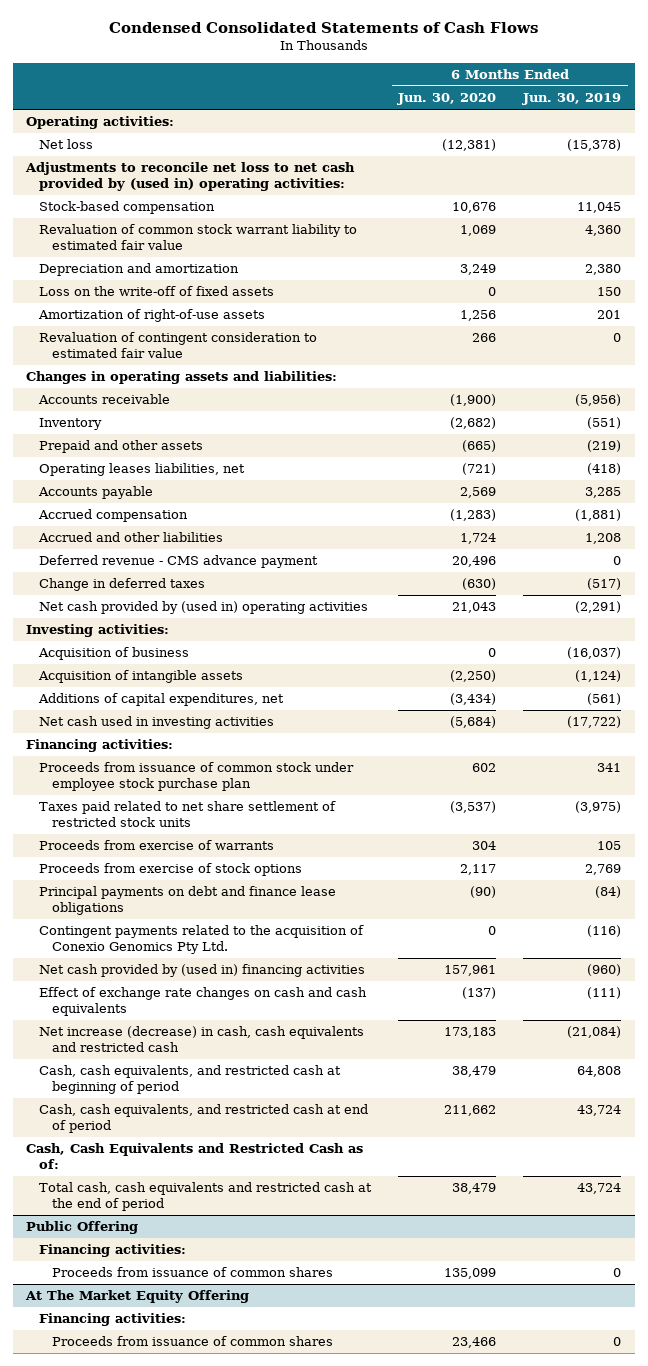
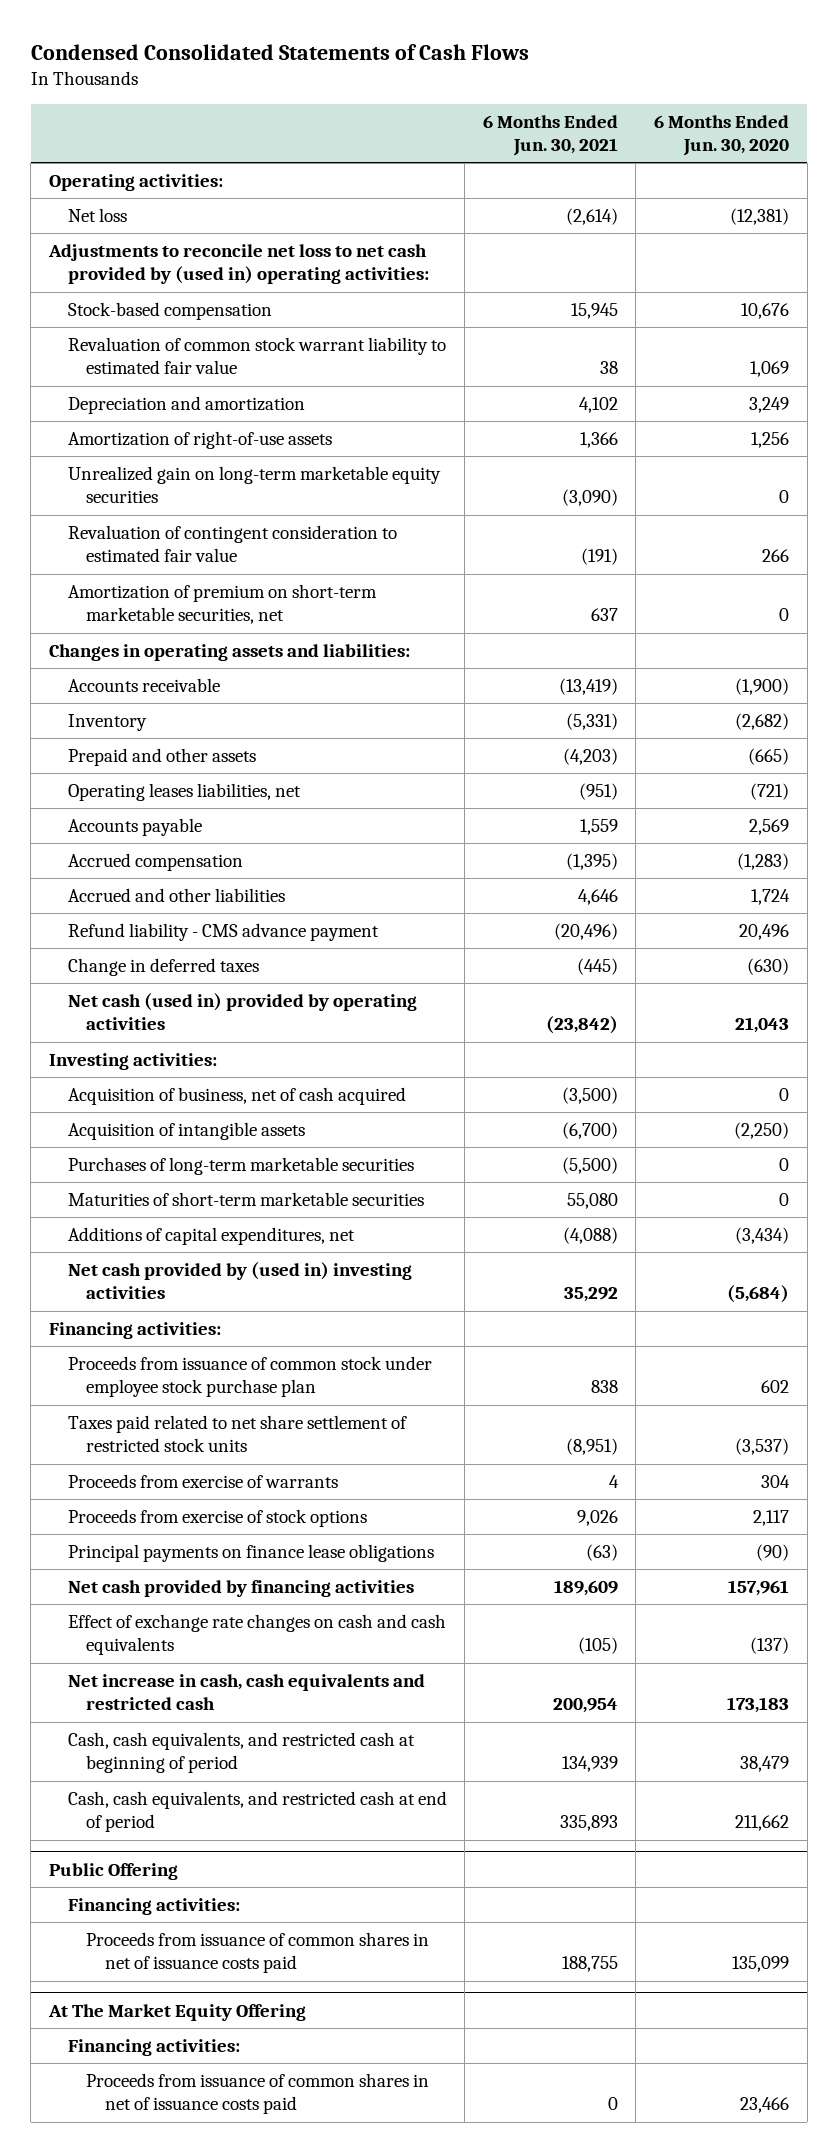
- | 6 Months Ended Jun. 30, 2020 | 6 Months Ended Jun. 30, 2019
+ | 6 Months Ended Jun. 30, 2021 | 6 Months Ended Jun. 30, 2020
- Loss on the write-off of fixed assets | 0 | 150
+ Unrealized gain on long-term marketable equity securities | (3,090) | 0
+ Amortization of premium on short-term marketable securities, net | 637 | 0
- Deferred revenue - CMS advance payment | 20,496 | 0
+ Refund liability - CMS advance payment | (20,496) | 20,496
- Net cash provided by (used in) operating activities | 21,043 | (2,291)
+ Net cash (used in) provided by operating activities | (23,842) | 21,043
- Acquisition of business | 0 | (16,037)
+ Acquisition of business, net of cash acquired | (3,500) | 0
+ Purchases of long-term marketable securities | (5,500) | 0
+ Maturities of short-term marketable securities | 55,080 | 0
- Net cash used in investing activities | (5,684) | (17,722)
+ Net cash provided by (used in) investing activities | 35,292 | (5,684)
- Principal payments on debt and finance lease obligations | (90) | (84)
- Contingent payments related to the acquisition of Conexio Genomics Pty Ltd. | 0 | (116)
- Net cash provided by (used in) financing activities | 157,961 | (960)
+ Principal payments on finance lease obligations | (63) | (90)
+ Net cash provided by financing activities | 189,609 | 157,961
- Net increase (decrease) in cash, cash equivalents and restricted cash | 173,183 | (21,084)
+ Net increase in cash, cash equivalents and restricted cash | 200,954 | 173,183
- Cash, Cash Equivalents and Restricted Cash as of:
- Total cash, cash equivalents and restricted cash at the end of period | 38,479 | 43,724
@ Public Offering
- Proceeds from issuance of common shares | 135,099 | 0
+ Proceeds from issuance of common shares in net of issuance costs paid | 188,755 | 135,099
@ At The Market Equity Offering
- Proceeds from issuance of common shares | 23,466 | 0
+ Proceeds from issuance of common shares in net of issuance costs paid | 0 | 23,466

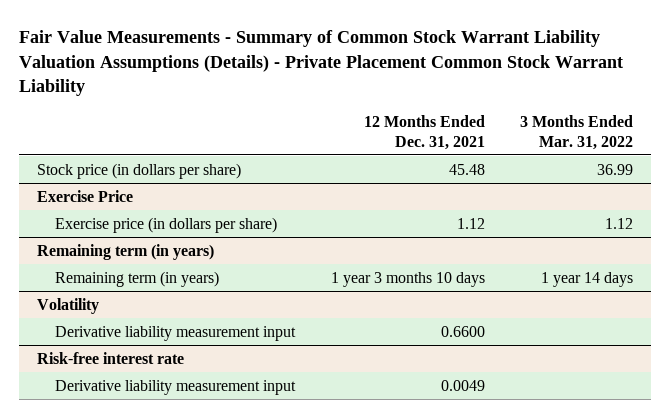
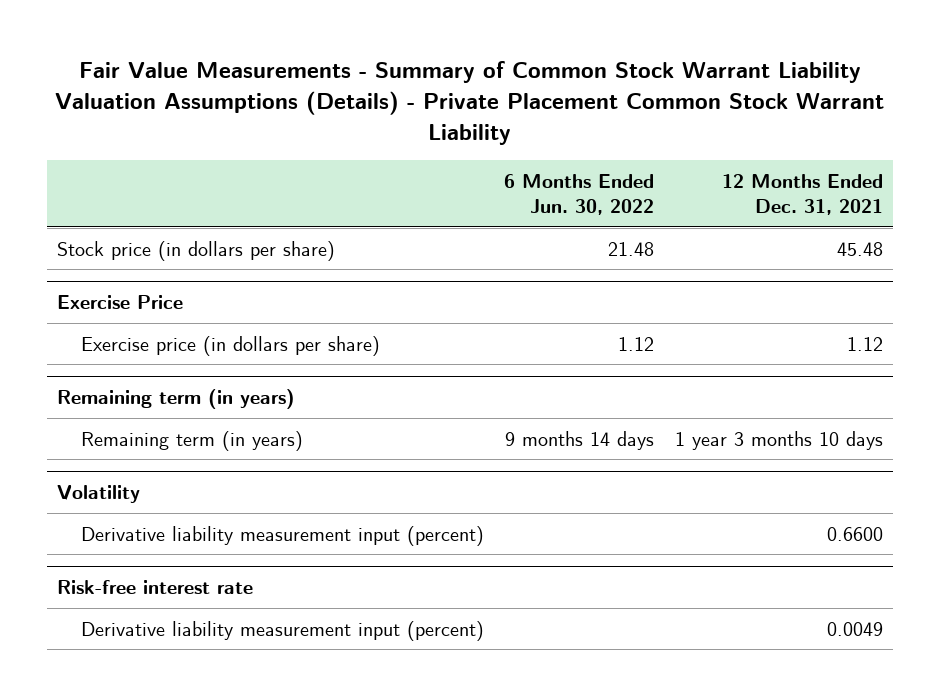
- | 12 Months Ended Dec. 31, 2021 | 3 Months Ended Mar. 31, 2022
+ | 6 Months Ended Jun. 30, 2022 | 12 Months Ended Dec. 31, 2021
@ Volatility
- Derivative liability measurement input | 0.6600 |
+ Derivative liability measurement input (percent) | | 0.6600
@ Risk-free interest rate
- Derivative liability measurement input | 0.0049 |
+ Derivative liability measurement input (percent) | | 0.0049

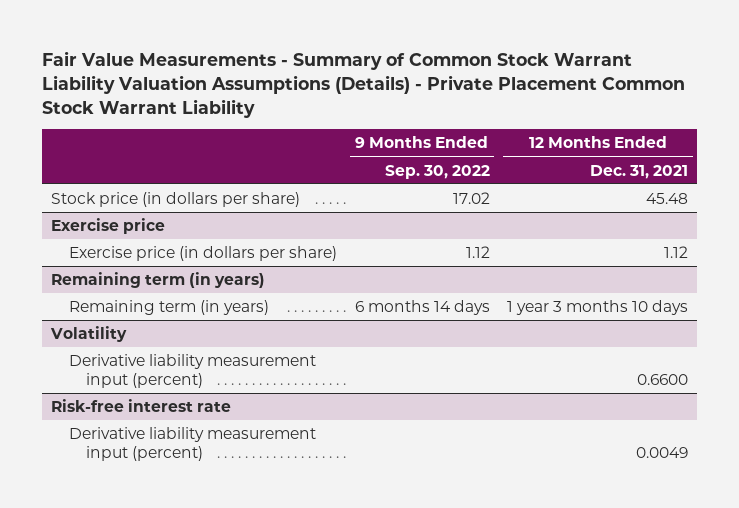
- | 6 Months Ended Jun. 30, 2022 | 12 Months Ended Dec. 31, 2021
+ | 9 Months Ended Sep. 30, 2022 | 12 Months Ended Dec. 31, 2021
- Exercise Price
+ Exercise price

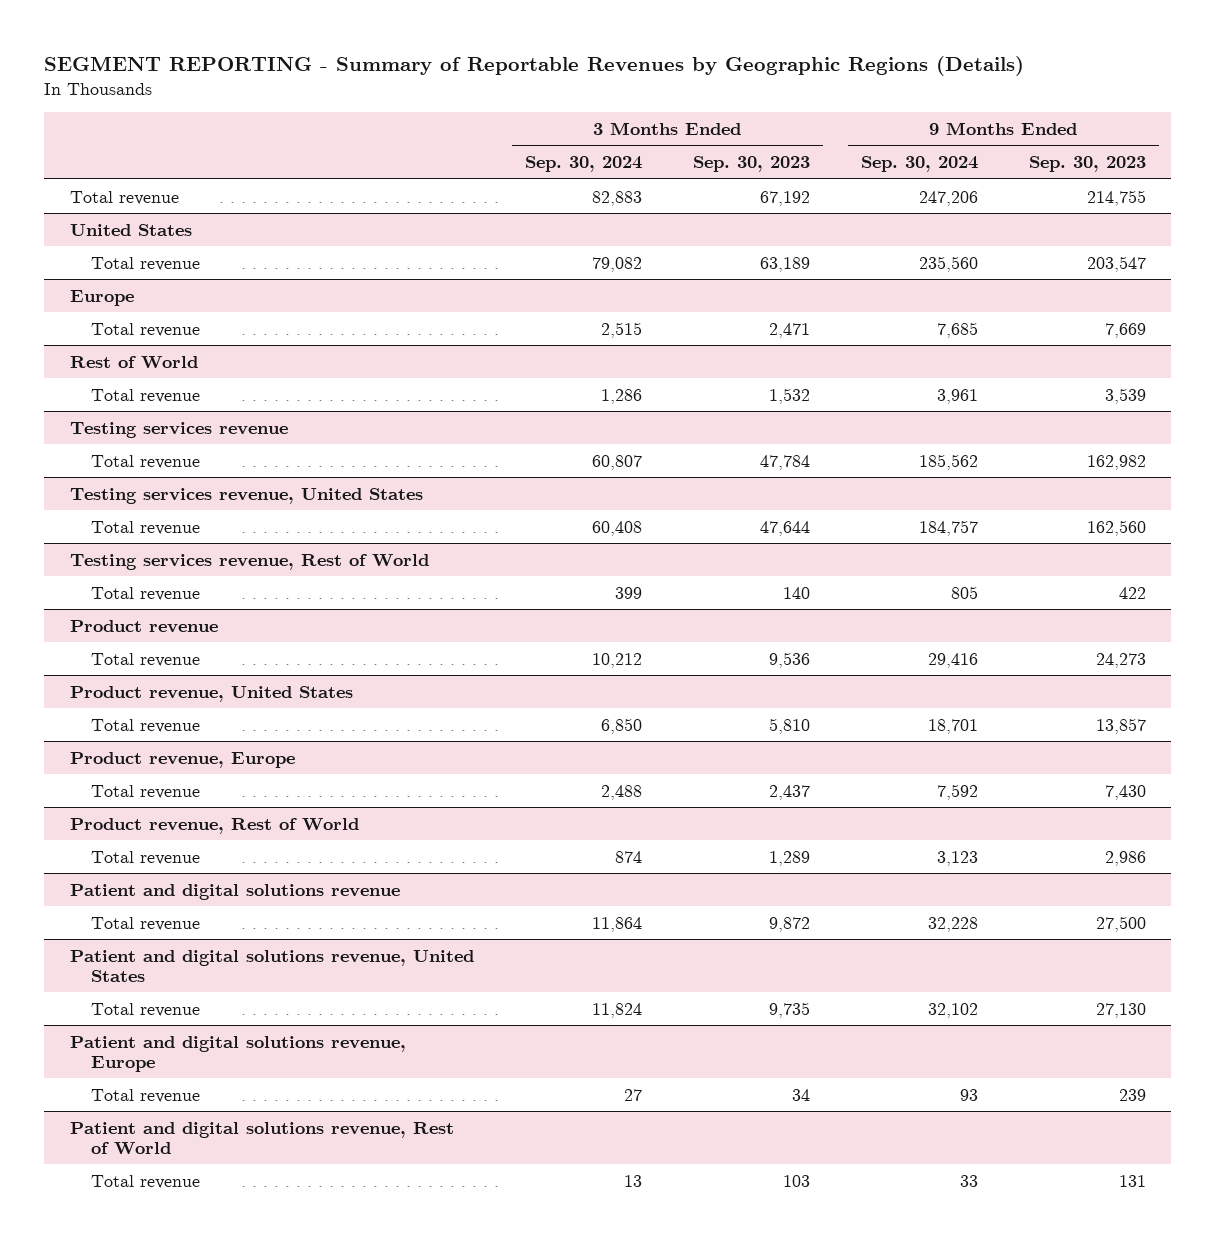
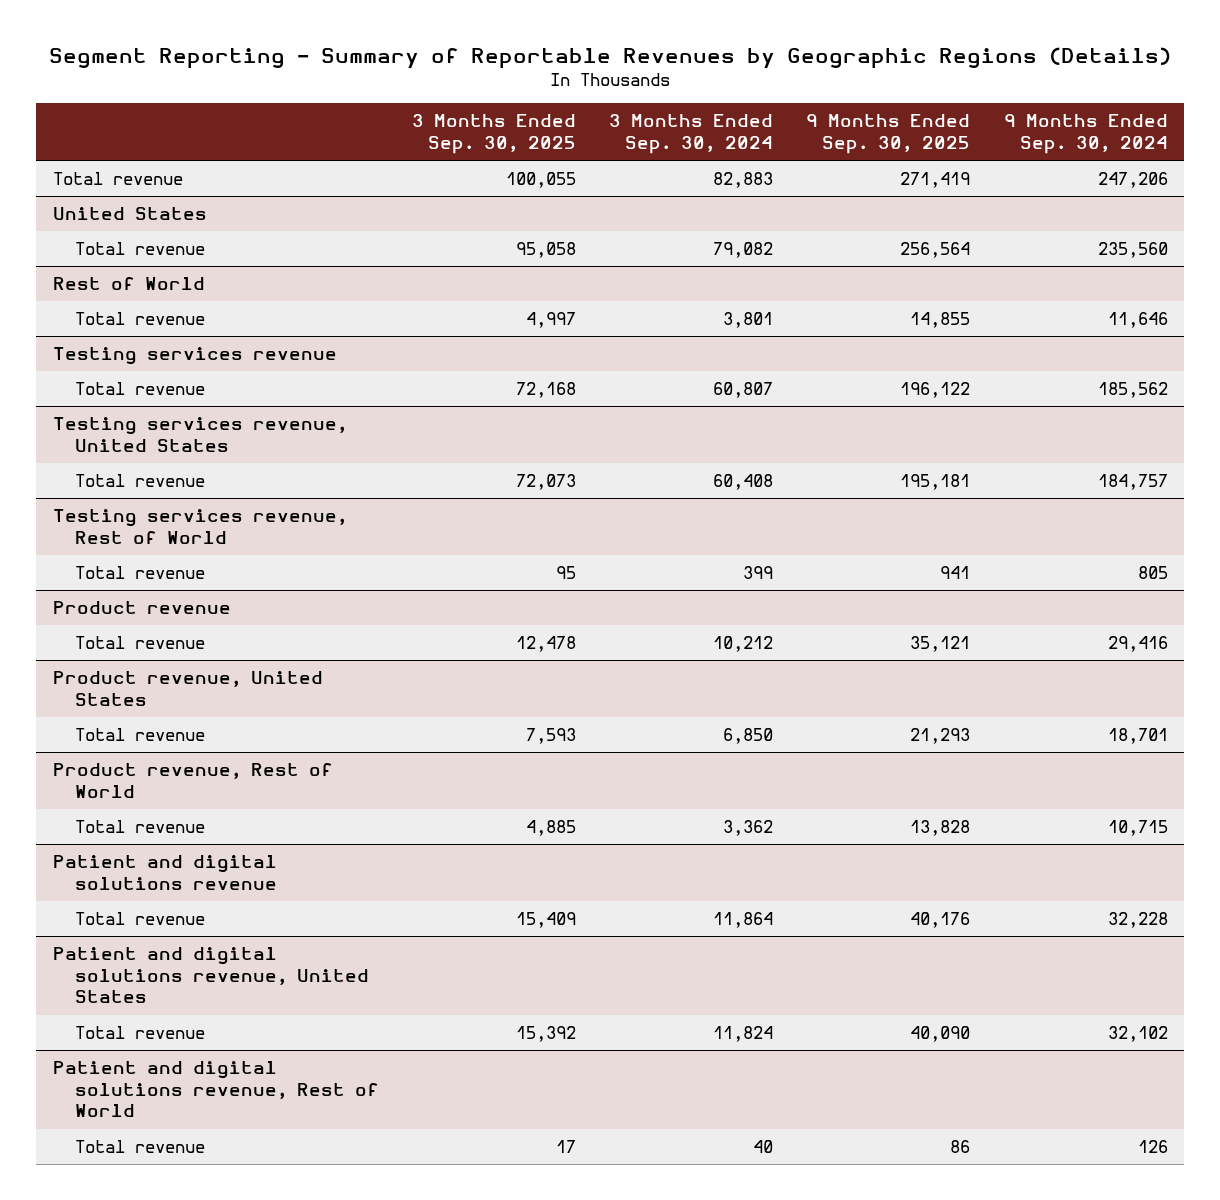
- SEGMENT REPORTING - Summary of Reportable Revenues by Geographic Regions (Details)
+ Segment Reporting - Summary of Reportable Revenues by Geographic Regions (Details)
- | 3 Months Ended Sep. 30, 2024 | 3 Months Ended Sep. 30, 2023 | 9 Months Ended Sep. 30, 2024 | 9 Months Ended Sep. 30, 2023
+ | 3 Months Ended Sep. 30, 2025 | 3 Months Ended Sep. 30, 2024 | 9 Months Ended Sep. 30, 2025 | 9 Months Ended Sep. 30, 2024
- Europe
- Total revenue | 2,515 | 2,471 | 7,685 | 7,669
@ Rest of World
- Total revenue | 1,286 | 1,532 | 3,961 | 3,539
+ Total revenue | 4,997 | 3,801 | 14,855 | 11,646
- Product revenue, Europe
- Total revenue | 2,488 | 2,437 | 7,592 | 7,430
@ Product revenue, Rest of World
- Total revenue | 874 | 1,289 | 3,123 | 2,986
+ Total revenue | 4,885 | 3,362 | 13,828 | 10,715
- Patient and digital solutions revenue, Europe
- Total revenue | 27 | 34 | 93 | 239
@ Patient and digital solutions revenue, Rest of World
- Total revenue | 13 | 103 | 33 | 131
+ Total revenue | 17 | 40 | 86 | 126

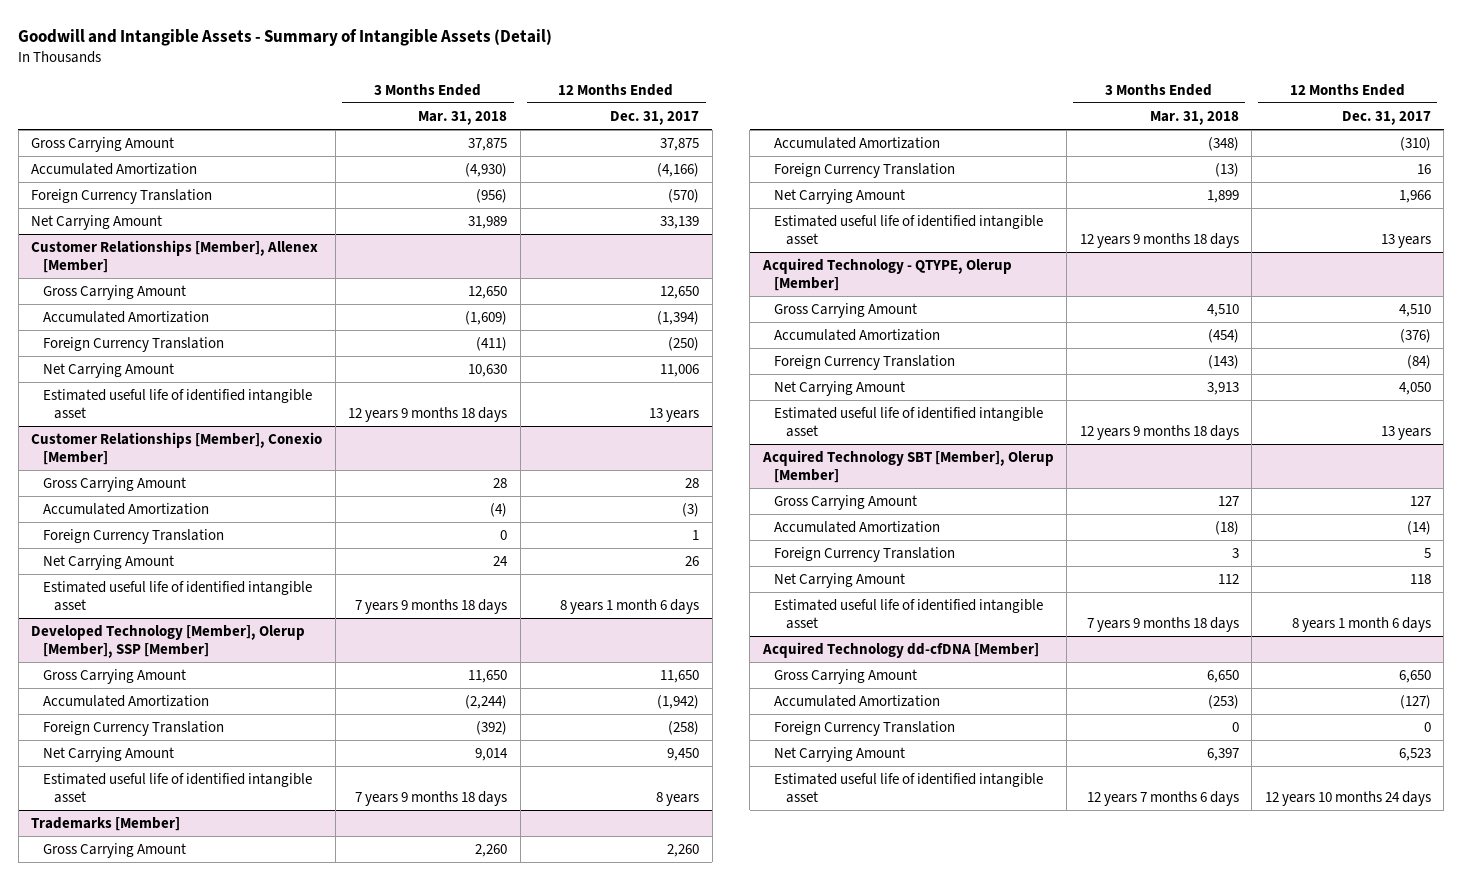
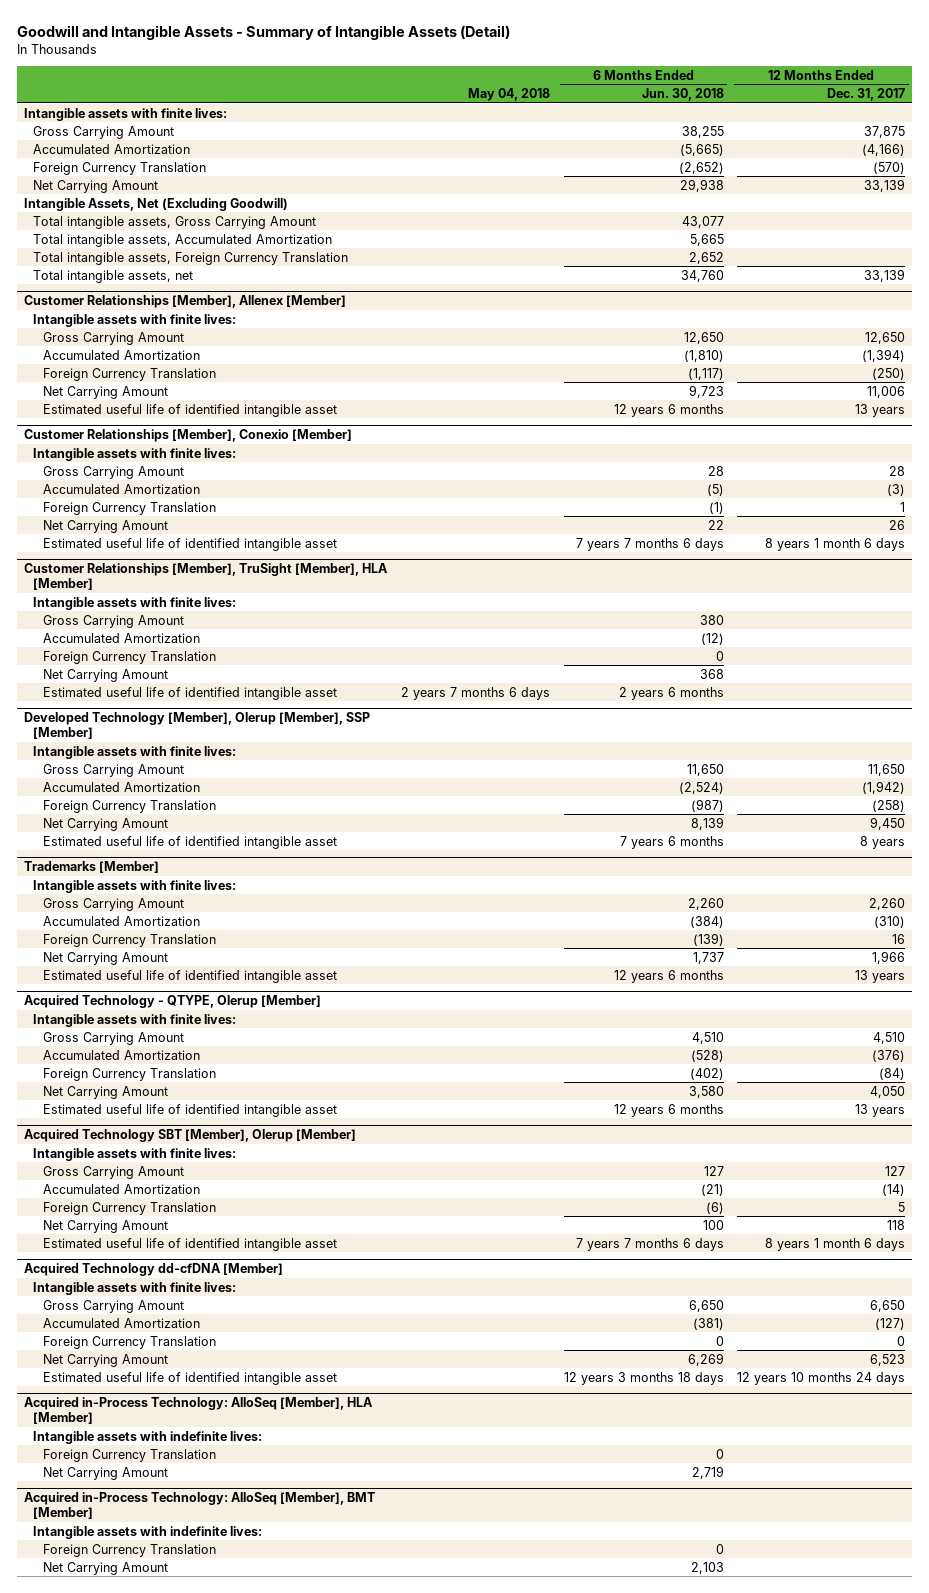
- | 3 Months Ended Mar. 31, 2018 | 12 Months Ended Dec. 31, 2017
+ | May 04, 2018 | 6 Months Ended Jun. 30, 2018 | 12 Months Ended Dec. 31, 2017
+ Intangible assets with finite lives:
+ Intangible Assets, Net (Excluding Goodwill)
+ Total intangible assets, Gross Carrying Amount | | 43,077 |
+ Total intangible assets, Accumulated Amortization | | 5,665 |
+ Total intangible assets, Foreign Currency Translation | | 2,652 |
+ Total intangible assets, net | | 34,760 | 33,139
@ Customer Relationships [Member], Allenex [Member]
+ Intangible assets with finite lives:
@ Customer Relationships [Member], Conexio [Member]
+ Intangible assets with finite lives:
+ Customer Relationships [Member], TruSight [Member], HLA [Member]
+ Intangible assets with finite lives:
+ Gross Carrying Amount | | 380 |
+ Accumulated Amortization | | (12) |
+ Foreign Currency Translation | | 0 |
+ Net Carrying Amount | | 368 |
+ Estimated useful life of identified intangible asset | 2 years 7 months 6 days | 2 years 6 months |
@ Developed Technology [Member], Olerup [Member], SSP [Member]
+ Intangible assets with finite lives:
@ Trademarks [Member]
+ Intangible assets with finite lives:
@ Acquired Technology - QTYPE, Olerup [Member]
+ Intangible assets with finite lives:
@ Acquired Technology SBT [Member], Olerup [Member]
+ Intangible assets with finite lives:
@ Acquired Technology dd-cfDNA [Member]
+ Intangible assets with finite lives:
+ Acquired in-Process Technology: AlloSeq [Member], HLA [Member]
+ Intangible assets with indefinite lives:
+ Foreign Currency Translation | | 0 |
+ Net Carrying Amount | | 2,719 |
+ Acquired in-Process Technology: AlloSeq [Member], BMT [Member]
+ Intangible assets with indefinite lives:
+ Foreign Currency Translation | | 0 |
+ Net Carrying Amount | | 2,103 |

